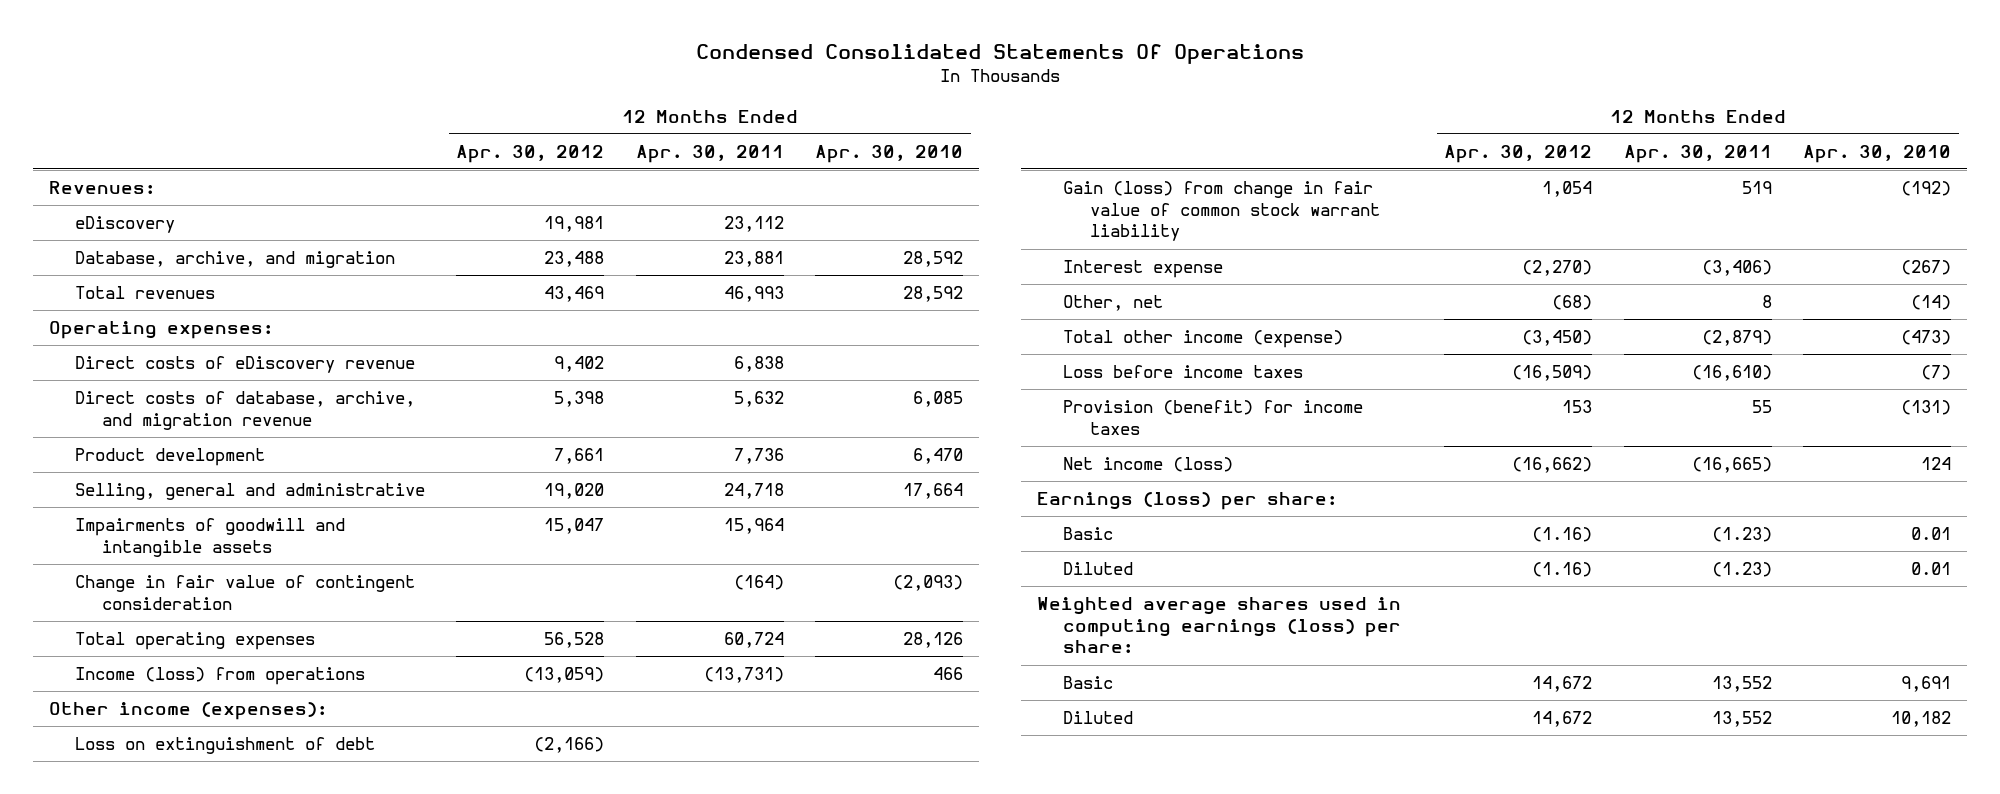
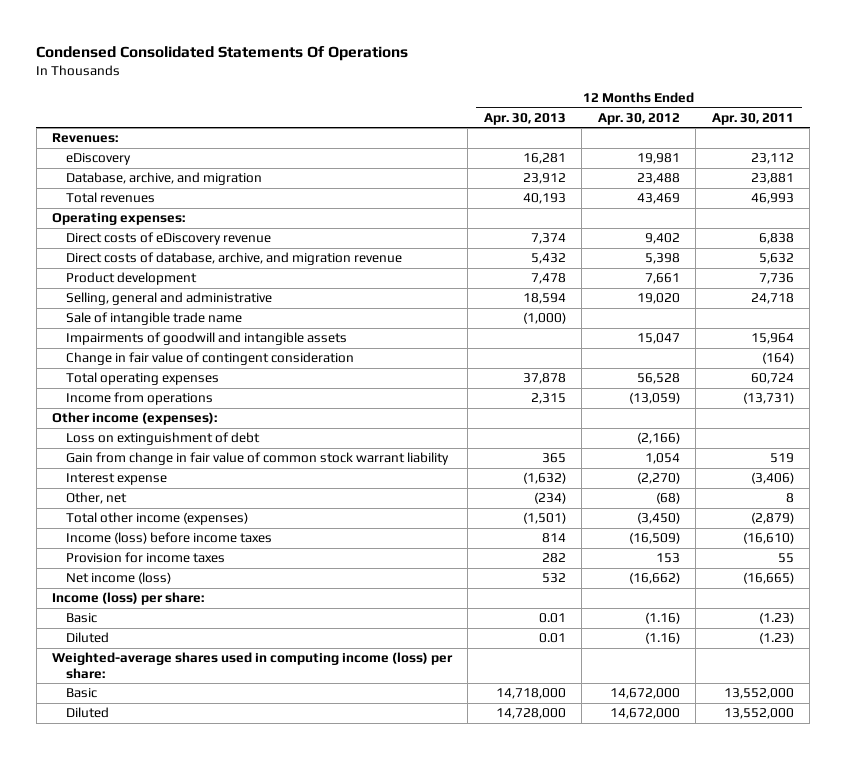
- | 12 Months Ended Apr. 30, 2012 | 12 Months Ended Apr. 30, 2011 | 12 Months Ended Apr. 30, 2010
+ | 12 Months Ended Apr. 30, 2013 | 12 Months Ended Apr. 30, 2012 | 12 Months Ended Apr. 30, 2011
+ Sale of intangible trade name | (1,000) | |
- Income (loss) from operations | (13,059) | (13,731) | 466
+ Income from operations | 2,315 | (13,059) | (13,731)
- Gain (loss) from change in fair value of common stock warrant liability | 1,054 | 519 | (192)
+ Gain from change in fair value of common stock warrant liability | 365 | 1,054 | 519
- Total other income (expense) | (3,450) | (2,879) | (473)
- Loss before income taxes | (16,509) | (16,610) | (7)
- Provision (benefit) for income taxes | 153 | 55 | (131)
+ Total other income (expenses) | (1,501) | (3,450) | (2,879)
+ Income (loss) before income taxes | 814 | (16,509) | (16,610)
+ Provision for income taxes | 282 | 153 | 55
- Earnings (loss) per share:
+ Income (loss) per share:
- Weighted average shares used in computing earnings (loss) per share:
- Basic | 14,672 | 13,552 | 9,691
- Diluted | 14,672 | 13,552 | 10,182
+ Weighted-average shares used in computing income (loss) per share:
+ Basic | 14,718,000 | 14,672,000 | 13,552,000
+ Diluted | 14,728,000 | 14,672,000 | 13,552,000

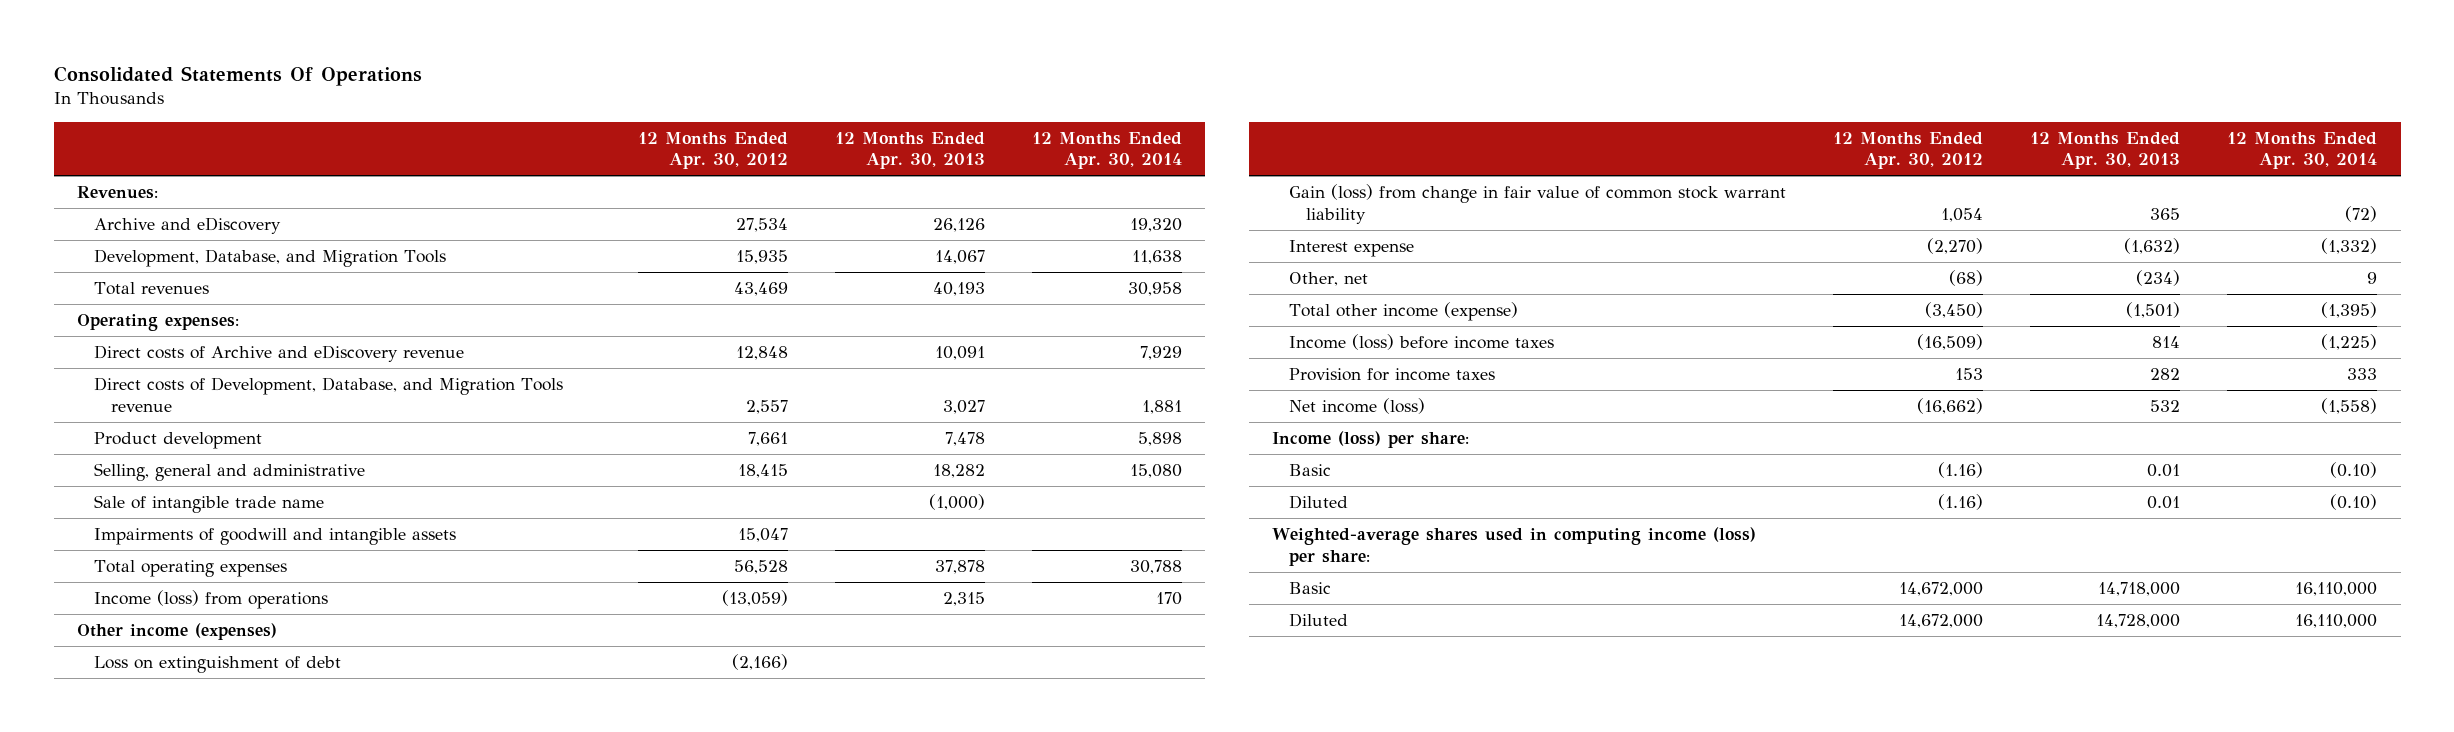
- Condensed Consolidated Statements Of Operations
+ Consolidated Statements Of Operations
- | 12 Months Ended Apr. 30, 2013 | 12 Months Ended Apr. 30, 2012 | 12 Months Ended Apr. 30, 2011
+ | 12 Months Ended Apr. 30, 2012 | 12 Months Ended Apr. 30, 2013 | 12 Months Ended Apr. 30, 2014
- eDiscovery | 16,281 | 19,981 | 23,112
- Database, archive, and migration | 23,912 | 23,488 | 23,881
+ Archive and eDiscovery | 27,534 | 26,126 | 19,320
+ Development, Database, and Migration Tools | 15,935 | 14,067 | 11,638
- Direct costs of eDiscovery revenue | 7,374 | 9,402 | 6,838
- Direct costs of database, archive, and migration revenue | 5,432 | 5,398 | 5,632
+ Direct costs of Archive and eDiscovery revenue | 12,848 | 10,091 | 7,929
+ Direct costs of Development, Database, and Migration Tools revenue | 2,557 | 3,027 | 1,881
- Selling, general and administrative | 18,594 | 19,020 | 24,718
+ Selling, general and administrative | 18,415 | 18,282 | 15,080
- Change in fair value of contingent consideration | | | (164)
- Income from operations | 2,315 | (13,059) | (13,731)
- Other income (expenses):
+ Income (loss) from operations | (13,059) | 2,315 | 170
+ Other income (expenses)
- Gain from change in fair value of common stock warrant liability | 365 | 1,054 | 519
+ Gain (loss) from change in fair value of common stock warrant liability | 1,054 | 365 | (72)
- Total other income (expenses) | (1,501) | (3,450) | (2,879)
+ Total other income (expense) | (3,450) | (1,501) | (1,395)

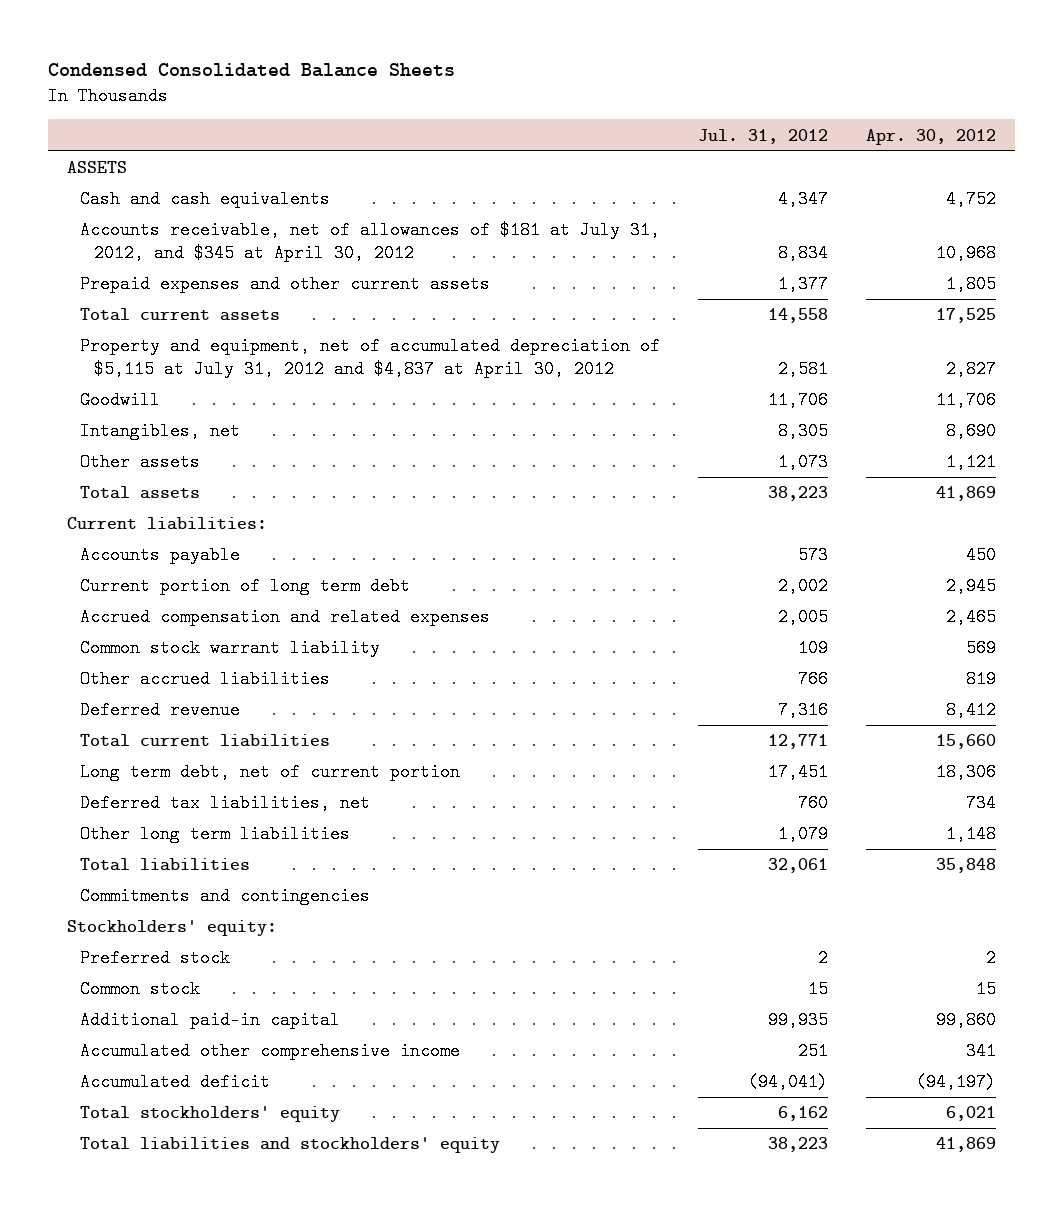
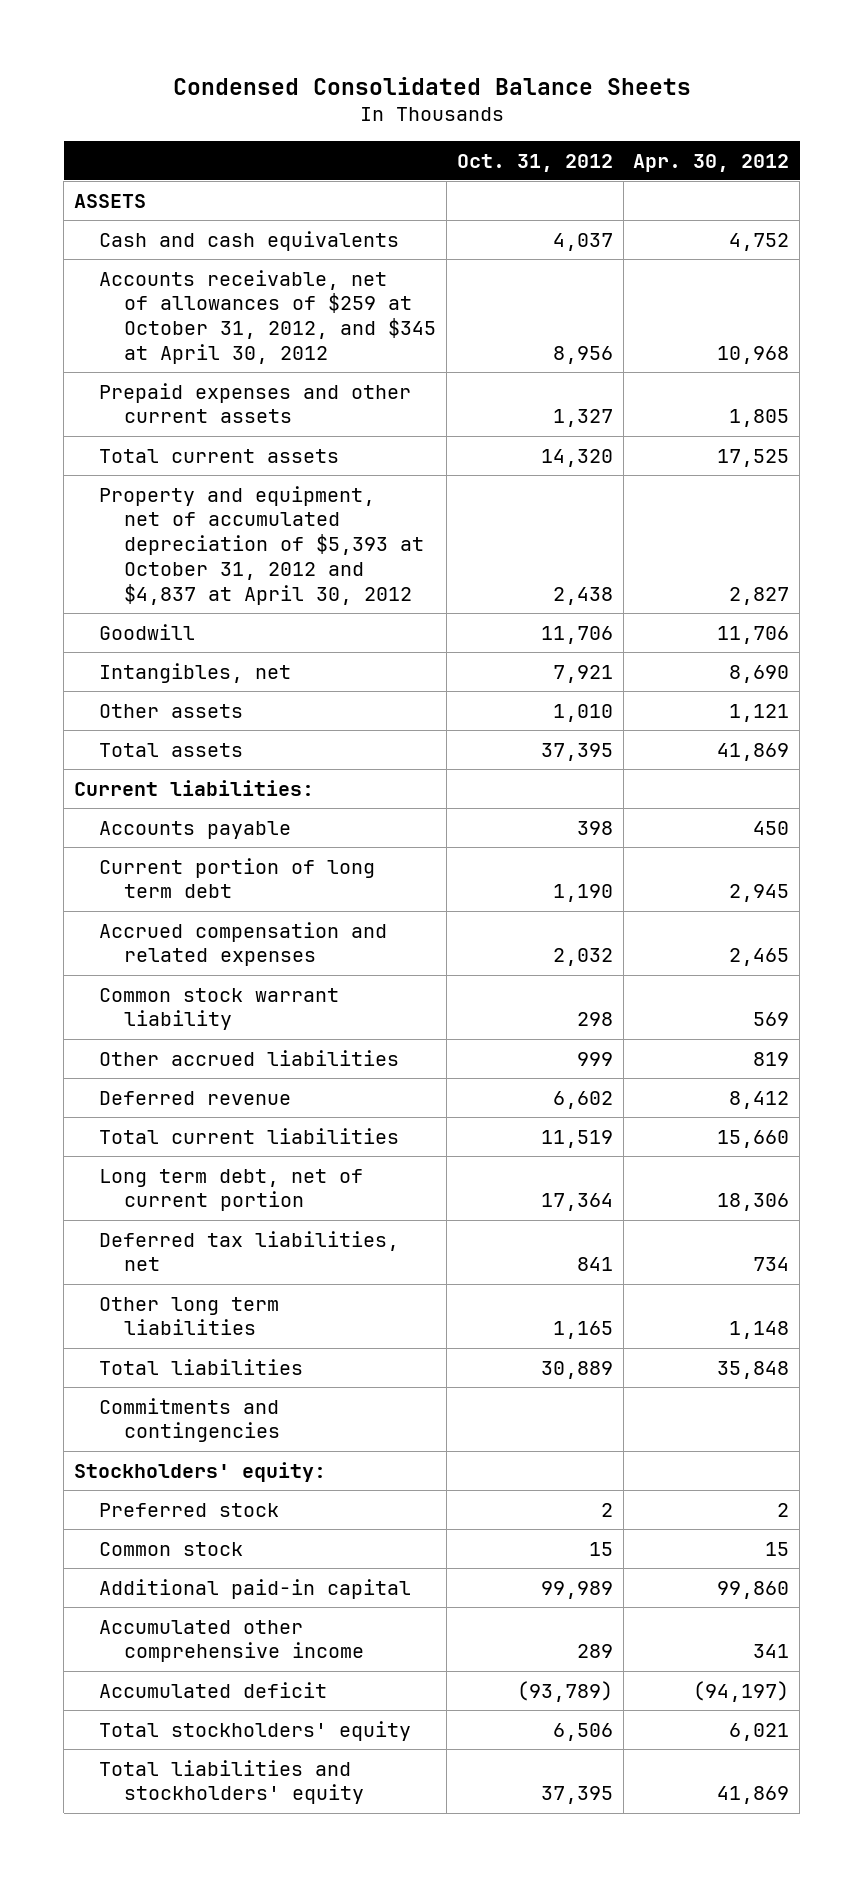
- | Jul. 31, 2012 | Apr. 30, 2012
+ | Oct. 31, 2012 | Apr. 30, 2012
- Accounts receivable, net of allowances of $181 at July 31, 2012, and $345 at April 30, 2012 | 8,834 | 10,968
+ Accounts receivable, net of allowances of $259 at October 31, 2012, and $345 at April 30, 2012 | 8,956 | 10,968
- Property and equipment, net of accumulated depreciation of $5,115 at July 31, 2012 and $4,837 at April 30, 2012 | 2,581 | 2,827
+ Property and equipment, net of accumulated depreciation of $5,393 at October 31, 2012 and $4,837 at April 30, 2012 | 2,438 | 2,827

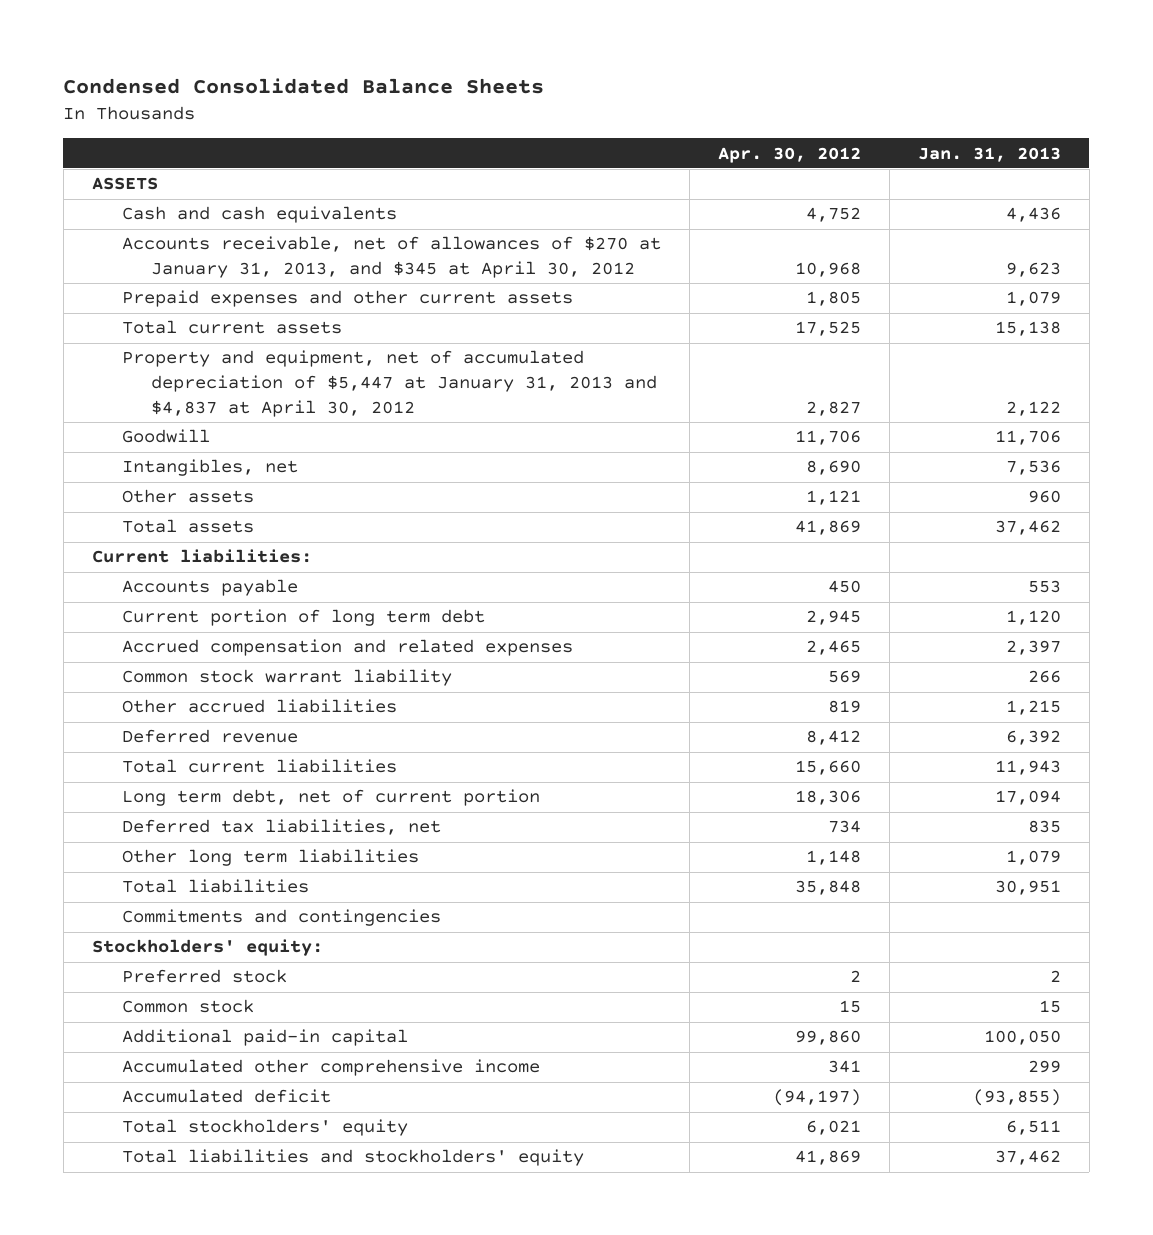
- | Oct. 31, 2012 | Apr. 30, 2012
+ | Apr. 30, 2012 | Jan. 31, 2013
- Accounts receivable, net of allowances of $259 at October 31, 2012, and $345 at April 30, 2012 | 8,956 | 10,968
+ Accounts receivable, net of allowances of $270 at January 31, 2013, and $345 at April 30, 2012 | 10,968 | 9,623
- Property and equipment, net of accumulated depreciation of $5,393 at October 31, 2012 and $4,837 at April 30, 2012 | 2,438 | 2,827
+ Property and equipment, net of accumulated depreciation of $5,447 at January 31, 2013 and $4,837 at April 30, 2012 | 2,827 | 2,122

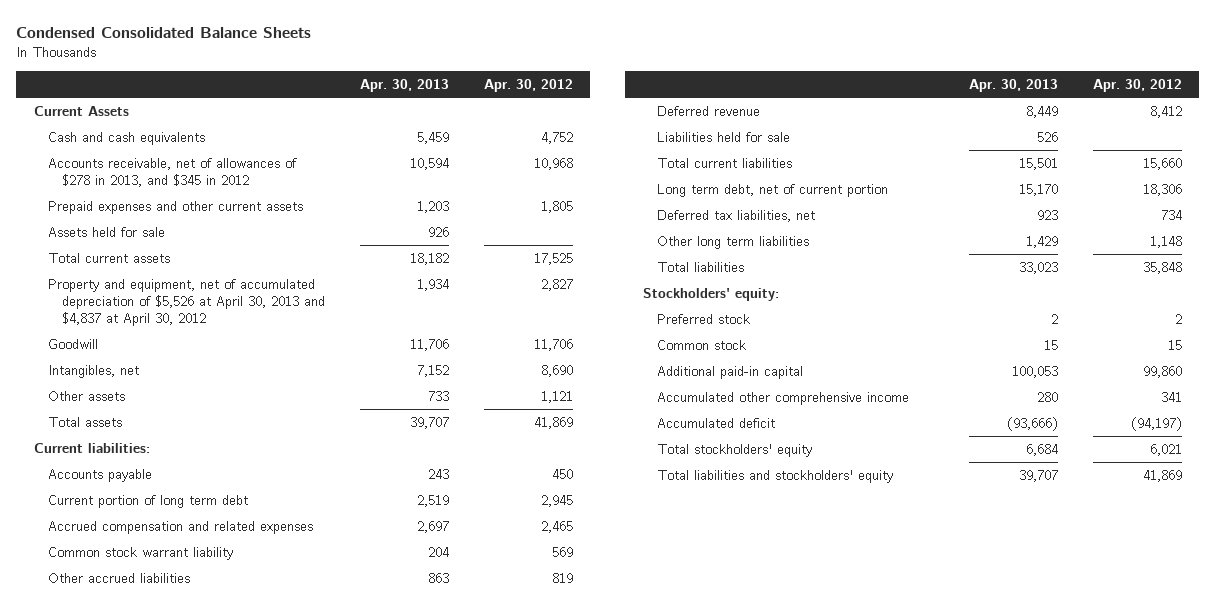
- | Apr. 30, 2012 | Jan. 31, 2013
+ | Apr. 30, 2013 | Apr. 30, 2012
- ASSETS
+ Current Assets
- Accounts receivable, net of allowances of $270 at January 31, 2013, and $345 at April 30, 2012 | 10,968 | 9,623
+ Accounts receivable, net of allowances of $278 in 2013, and $345 in 2012 | 10,594 | 10,968
+ Assets held for sale | 926 |
- Property and equipment, net of accumulated depreciation of $5,447 at January 31, 2013 and $4,837 at April 30, 2012 | 2,827 | 2,122
+ Property and equipment, net of accumulated depreciation of $5,526 at April 30, 2013 and $4,837 at April 30, 2012 | 1,934 | 2,827
+ Liabilities held for sale | 526 |
- Commitments and contingencies

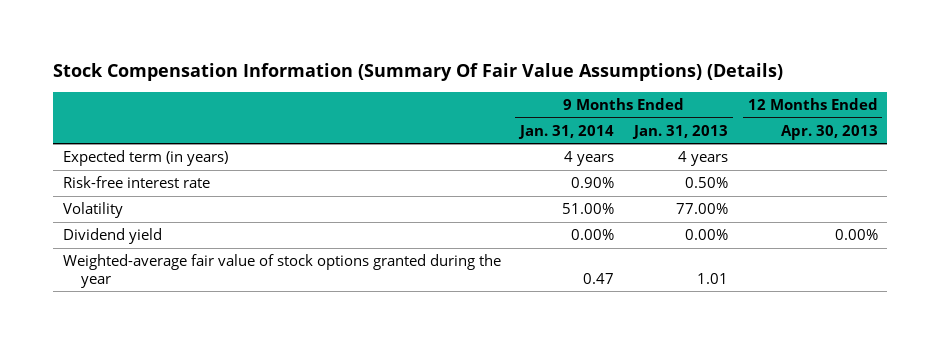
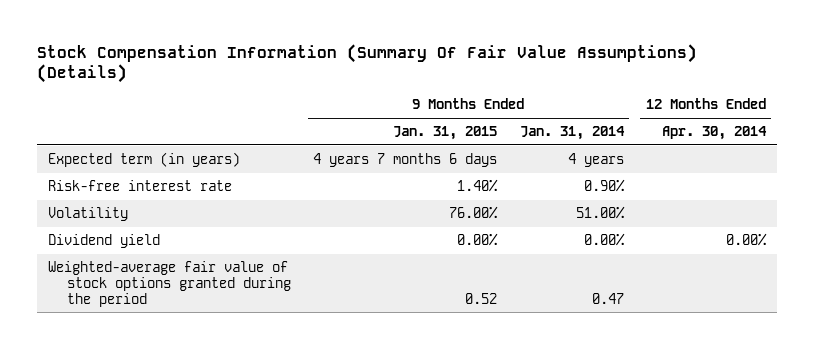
- | 9 Months Ended Jan. 31, 2014 | 9 Months Ended Jan. 31, 2013 | 12 Months Ended Apr. 30, 2013
+ | 9 Months Ended Jan. 31, 2015 | 9 Months Ended Jan. 31, 2014 | 12 Months Ended Apr. 30, 2014
- Weighted-average fair value of stock options granted during the year | 0.47 | 1.01 |
+ Weighted-average fair value of stock options granted during the period | 0.52 | 0.47 |

